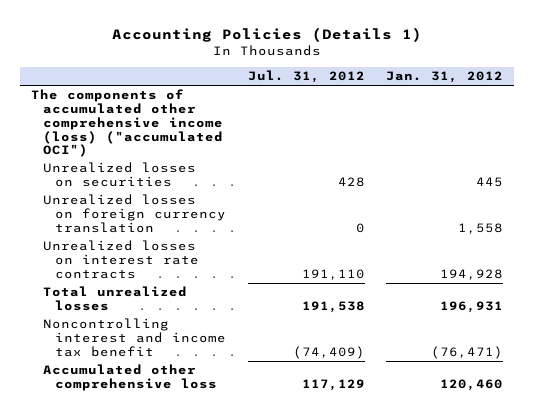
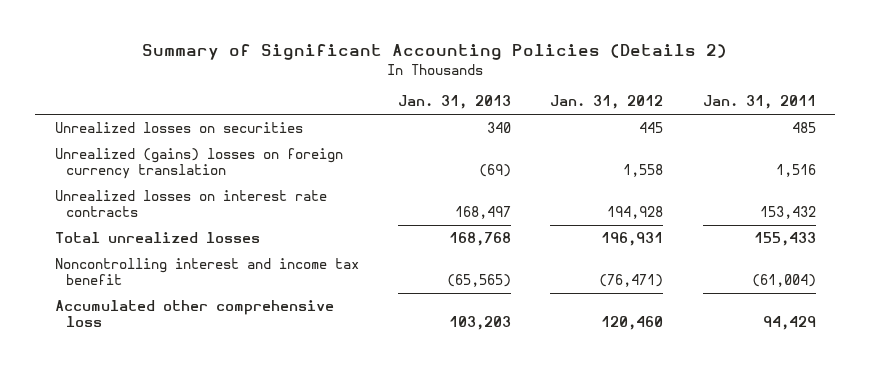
- Accounting Policies (Details 1)
+ Summary of Significant Accounting Policies (Details 2)
- | Jul. 31, 2012 | Jan. 31, 2012
+ | Jan. 31, 2013 | Jan. 31, 2012 | Jan. 31, 2011
- The components of accumulated other comprehensive income (loss) ("accumulated OCI")
- Unrealized losses on foreign currency translation | 0 | 1,558
+ Unrealized (gains) losses on foreign currency translation | (69) | 1,558 | 1,516

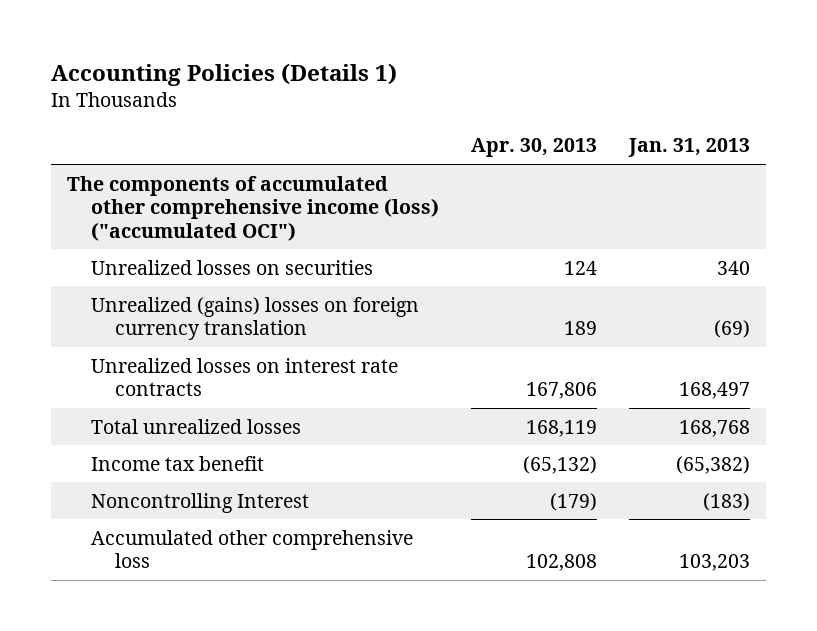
- Summary of Significant Accounting Policies (Details 2)
+ Accounting Policies (Details 1)
- | Jan. 31, 2013 | Jan. 31, 2012 | Jan. 31, 2011
+ | Apr. 30, 2013 | Jan. 31, 2013
+ The components of accumulated other comprehensive income (loss) ("accumulated OCI")
- Noncontrolling interest and income tax benefit | (65,565) | (76,471) | (61,004)
+ Income tax benefit | (65,132) | (65,382)
+ Noncontrolling Interest | (179) | (183)

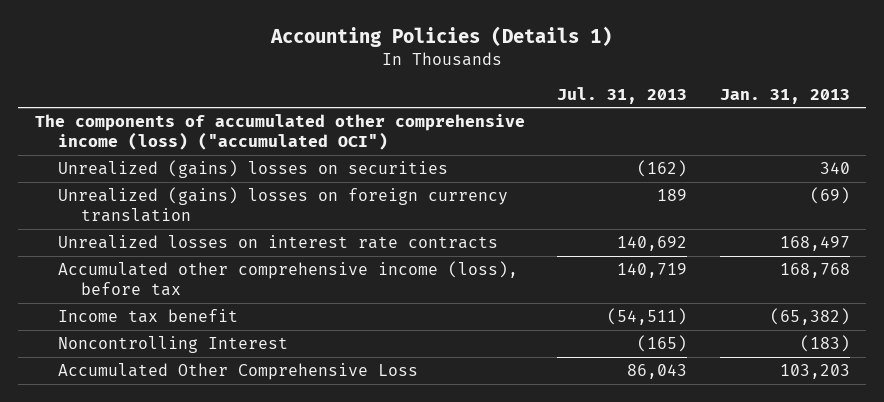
- | Apr. 30, 2013 | Jan. 31, 2013
+ | Jul. 31, 2013 | Jan. 31, 2013
- Unrealized losses on securities | 124 | 340
+ Unrealized (gains) losses on securities | (162) | 340
- Total unrealized losses | 168,119 | 168,768
+ Accumulated other comprehensive income (loss), before tax | 140,719 | 168,768
- Accumulated other comprehensive loss | 102,808 | 103,203
+ Accumulated Other Comprehensive Loss | 86,043 | 103,203

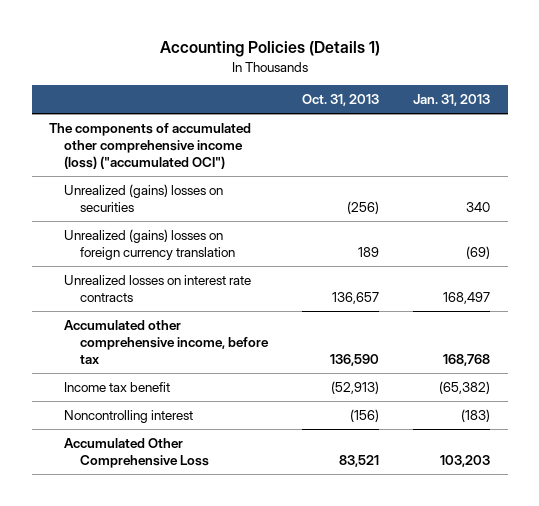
- | Jul. 31, 2013 | Jan. 31, 2013
+ | Oct. 31, 2013 | Jan. 31, 2013
- Accumulated other comprehensive income (loss), before tax | 140,719 | 168,768
+ Accumulated other comprehensive income, before tax | 136,590 | 168,768
- Noncontrolling Interest | (165) | (183)
+ Noncontrolling interest | (156) | (183)

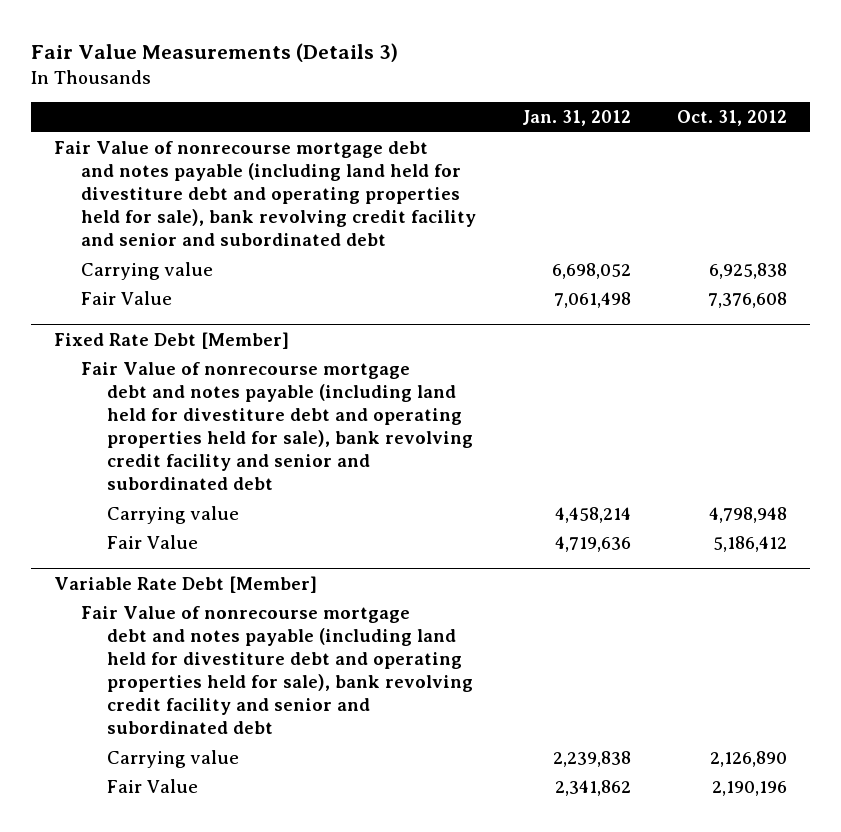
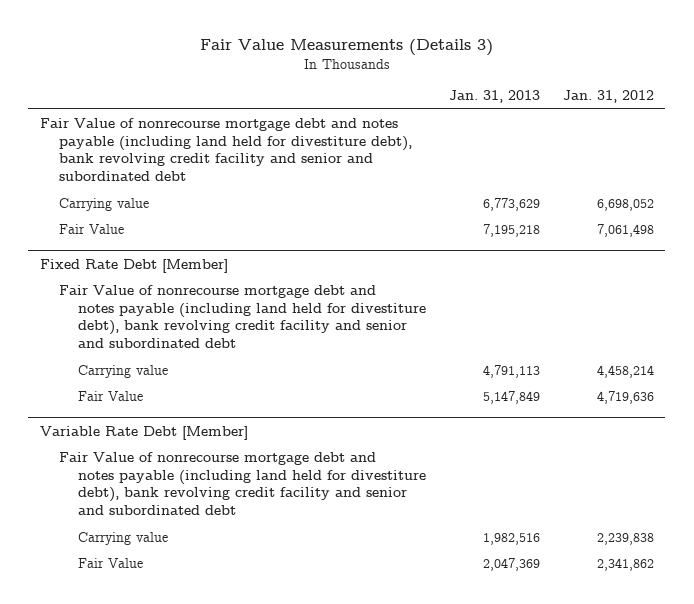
- | Jan. 31, 2012 | Oct. 31, 2012
+ | Jan. 31, 2013 | Jan. 31, 2012
- Fair Value of nonrecourse mortgage debt and notes payable (including land held for divestiture debt and operating properties held for sale), bank revolving credit facility and senior and subordinated debt
+ Fair Value of nonrecourse mortgage debt and notes payable (including land held for divestiture debt), bank revolving credit facility and senior and subordinated debt
@ Fixed Rate Debt [Member]
- Fair Value of nonrecourse mortgage debt and notes payable (including land held for divestiture debt and operating properties held for sale), bank revolving credit facility and senior and subordinated debt
+ Fair Value of nonrecourse mortgage debt and notes payable (including land held for divestiture debt), bank revolving credit facility and senior and subordinated debt
@ Variable Rate Debt [Member]
- Fair Value of nonrecourse mortgage debt and notes payable (including land held for divestiture debt and operating properties held for sale), bank revolving credit facility and senior and subordinated debt
+ Fair Value of nonrecourse mortgage debt and notes payable (including land held for divestiture debt), bank revolving credit facility and senior and subordinated debt

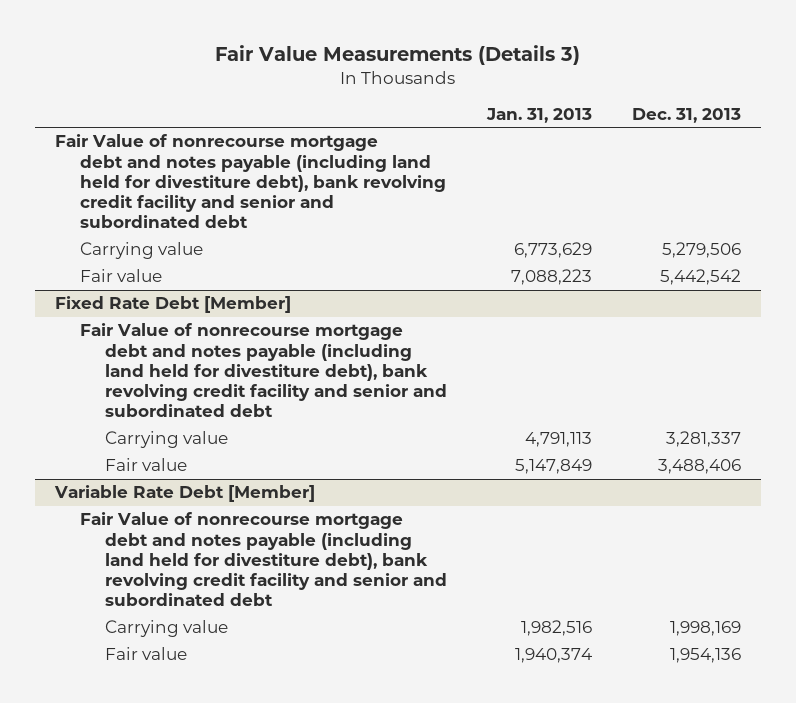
- | Jan. 31, 2013 | Jan. 31, 2012
+ | Jan. 31, 2013 | Dec. 31, 2013
- Fair Value | 7,195,218 | 7,061,498
+ Fair value | 7,088,223 | 5,442,542
@ Fixed Rate Debt [Member]
- Fair Value | 5,147,849 | 4,719,636
+ Fair value | 5,147,849 | 3,488,406
@ Variable Rate Debt [Member]
- Fair Value | 2,047,369 | 2,341,862
+ Fair value | 1,940,374 | 1,954,136

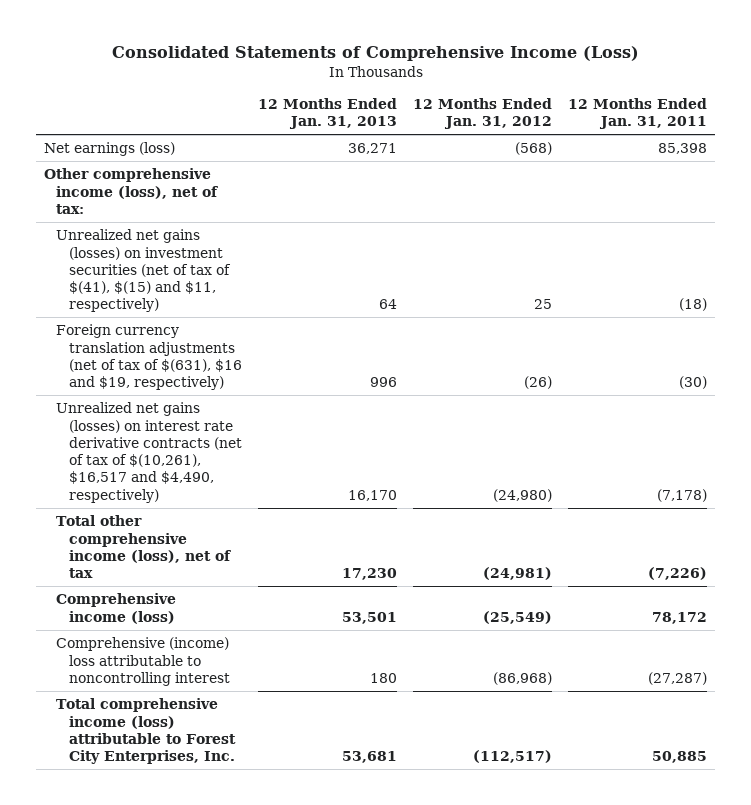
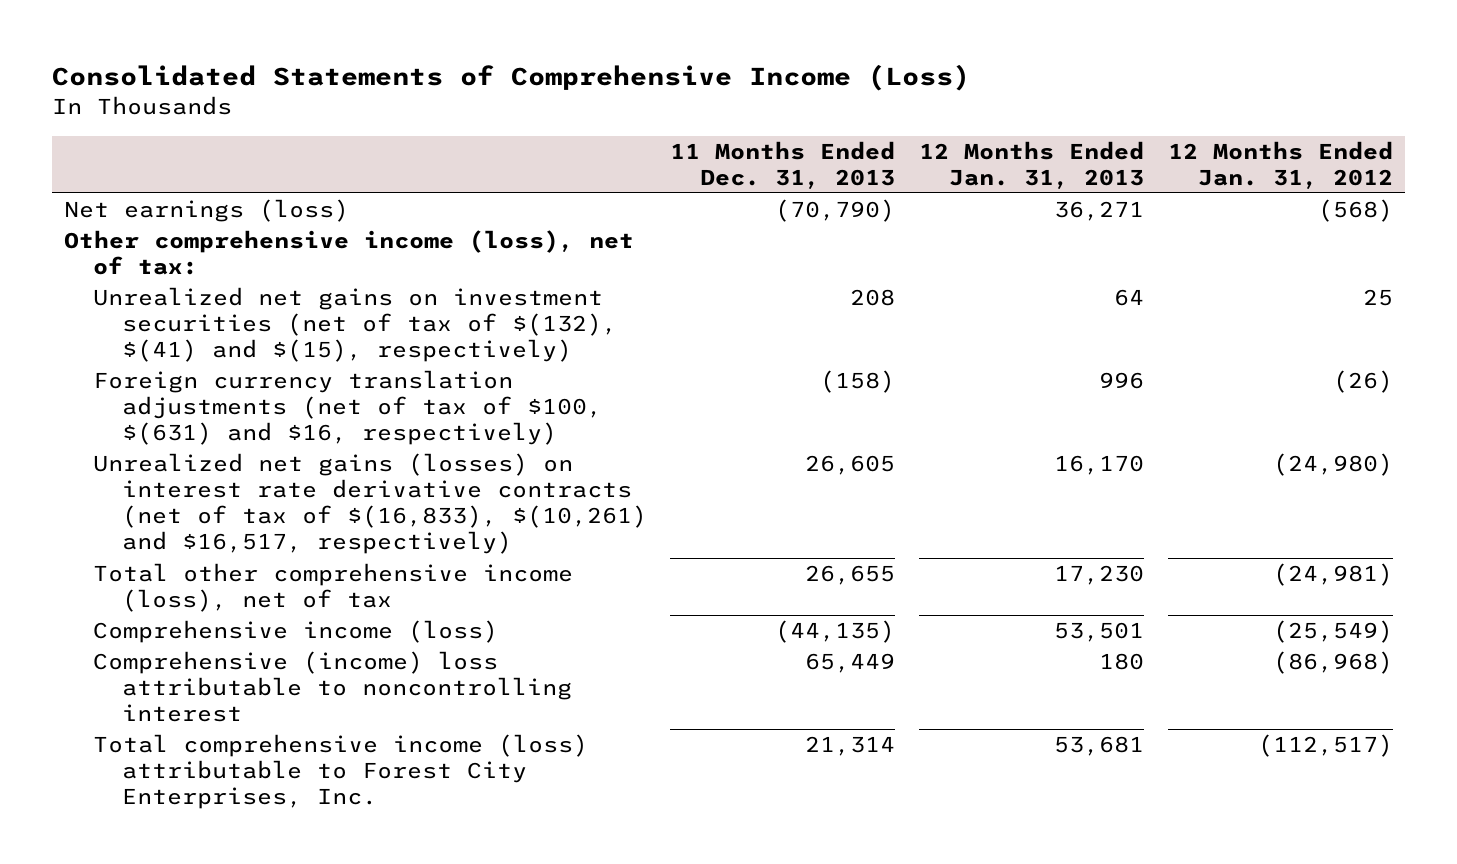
- | 12 Months Ended Jan. 31, 2013 | 12 Months Ended Jan. 31, 2012 | 12 Months Ended Jan. 31, 2011
+ | 11 Months Ended Dec. 31, 2013 | 12 Months Ended Jan. 31, 2013 | 12 Months Ended Jan. 31, 2012
- Unrealized net gains (losses) on investment securities (net of tax of $(41), $(15) and $11, respectively) | 64 | 25 | (18)
- Foreign currency translation adjustments (net of tax of $(631), $16 and $19, respectively) | 996 | (26) | (30)
- Unrealized net gains (losses) on interest rate derivative contracts (net of tax of $(10,261), $16,517 and $4,490, respectively) | 16,170 | (24,980) | (7,178)
+ Unrealized net gains on investment securities (net of tax of $(132), $(41) and $(15), respectively) | 208 | 64 | 25
+ Foreign currency translation adjustments (net of tax of $100, $(631) and $16, respectively) | (158) | 996 | (26)
+ Unrealized net gains (losses) on interest rate derivative contracts (net of tax of $(16,833), $(10,261) and $16,517, respectively) | 26,605 | 16,170 | (24,980)

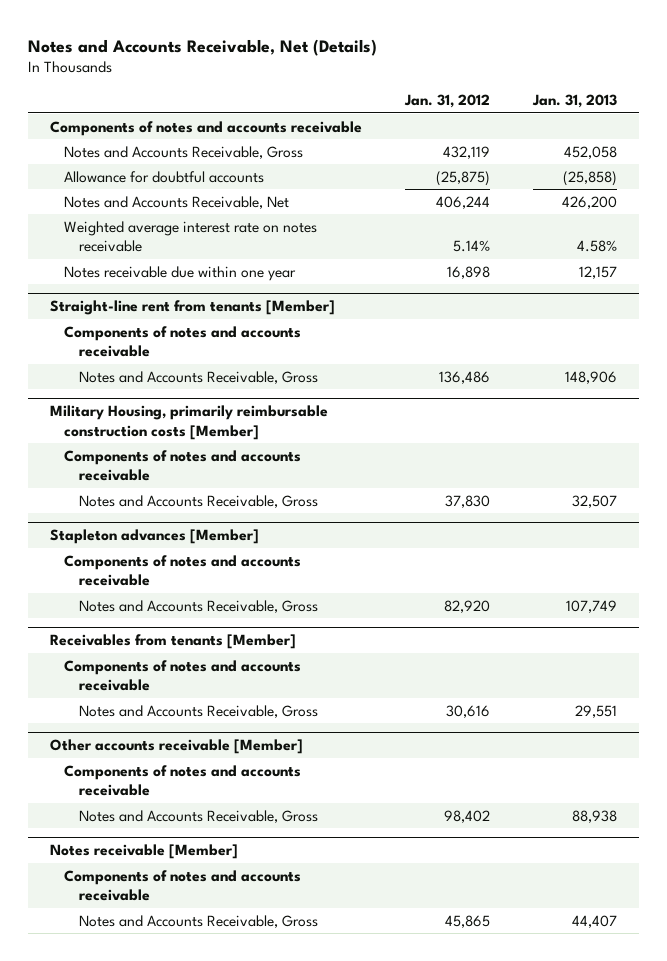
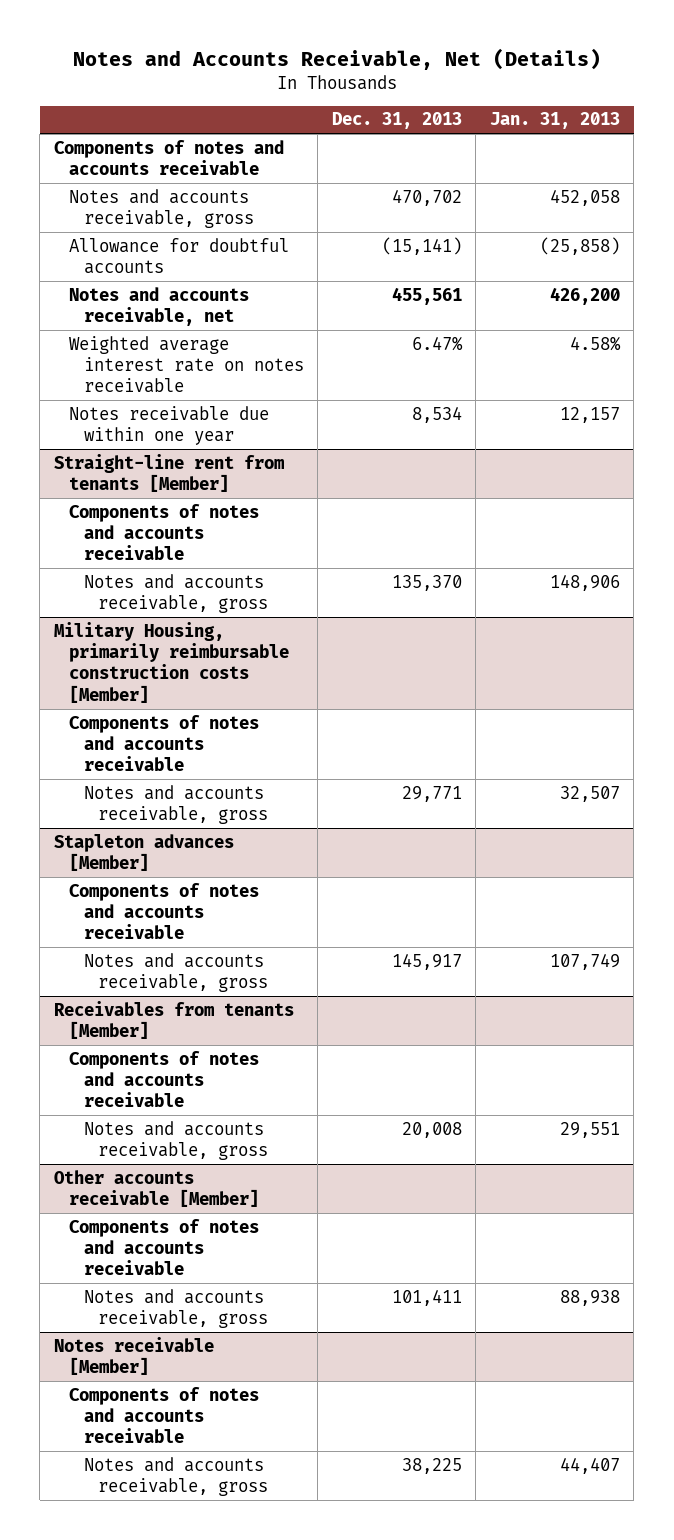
- | Jan. 31, 2012 | Jan. 31, 2013
+ | Dec. 31, 2013 | Jan. 31, 2013
- Notes and Accounts Receivable, Gross | 432,119 | 452,058
+ Notes and accounts receivable, gross | 470,702 | 452,058
- Notes and Accounts Receivable, Net | 406,244 | 426,200
+ Notes and accounts receivable, net | 455,561 | 426,200
@ Straight-line rent from tenants [Member]
- Notes and Accounts Receivable, Gross | 136,486 | 148,906
+ Notes and accounts receivable, gross | 135,370 | 148,906
@ Military Housing, primarily reimbursable construction costs [Member]
- Notes and Accounts Receivable, Gross | 37,830 | 32,507
+ Notes and accounts receivable, gross | 29,771 | 32,507
@ Stapleton advances [Member]
- Notes and Accounts Receivable, Gross | 82,920 | 107,749
+ Notes and accounts receivable, gross | 145,917 | 107,749
@ Receivables from tenants [Member]
- Notes and Accounts Receivable, Gross | 30,616 | 29,551
+ Notes and accounts receivable, gross | 20,008 | 29,551
@ Other accounts receivable [Member]
- Notes and Accounts Receivable, Gross | 98,402 | 88,938
+ Notes and accounts receivable, gross | 101,411 | 88,938
@ Notes receivable [Member]
- Notes and Accounts Receivable, Gross | 45,865 | 44,407
+ Notes and accounts receivable, gross | 38,225 | 44,407

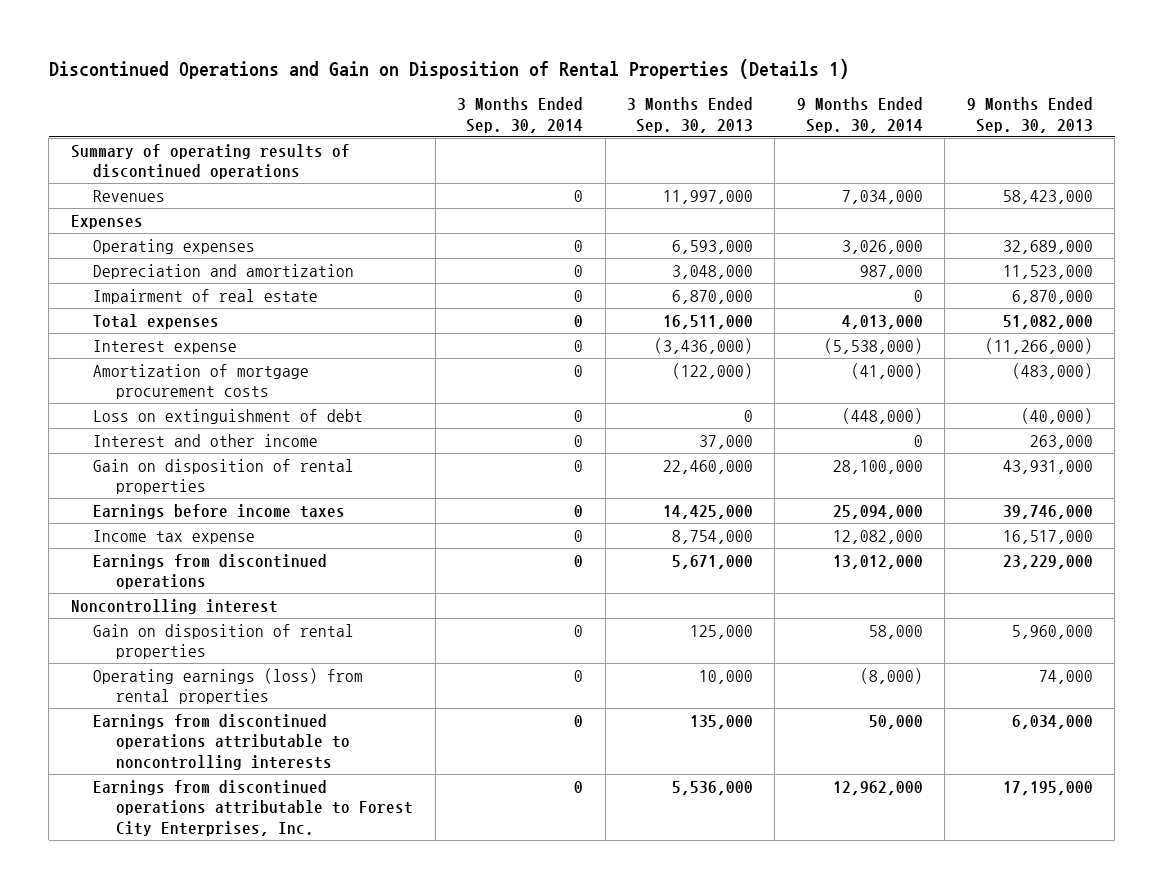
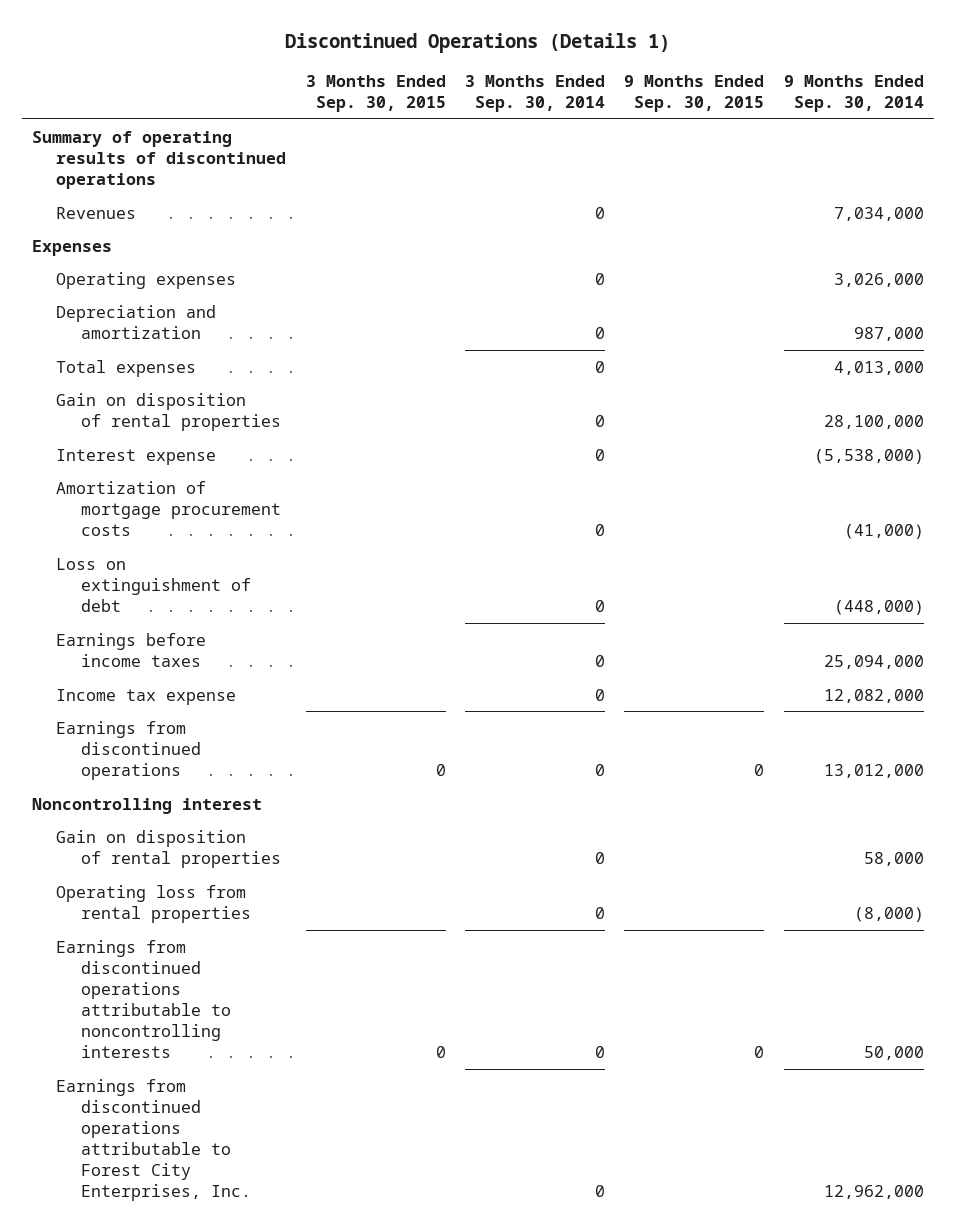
- Discontinued Operations and Gain on Disposition of Rental Properties (Details 1)
+ Discontinued Operations (Details 1)
- | 3 Months Ended Sep. 30, 2014 | 3 Months Ended Sep. 30, 2013 | 9 Months Ended Sep. 30, 2014 | 9 Months Ended Sep. 30, 2013
+ | 3 Months Ended Sep. 30, 2015 | 3 Months Ended Sep. 30, 2014 | 9 Months Ended Sep. 30, 2015 | 9 Months Ended Sep. 30, 2014
- Impairment of real estate | 0 | 6,870,000 | 0 | 6,870,000
moved up: Gain on disposition of rental properties | | 0 | | 28,100,000
- Interest and other income | 0 | 37,000 | 0 | 263,000
- Operating earnings (loss) from rental properties | 0 | 10,000 | (8,000) | 74,000
+ Operating loss from rental properties | | 0 | | (8,000)

